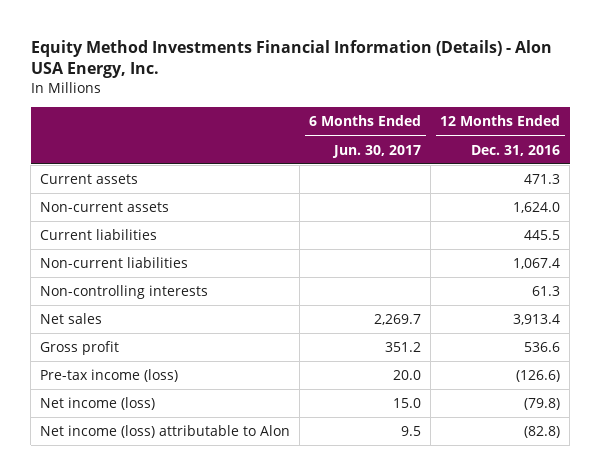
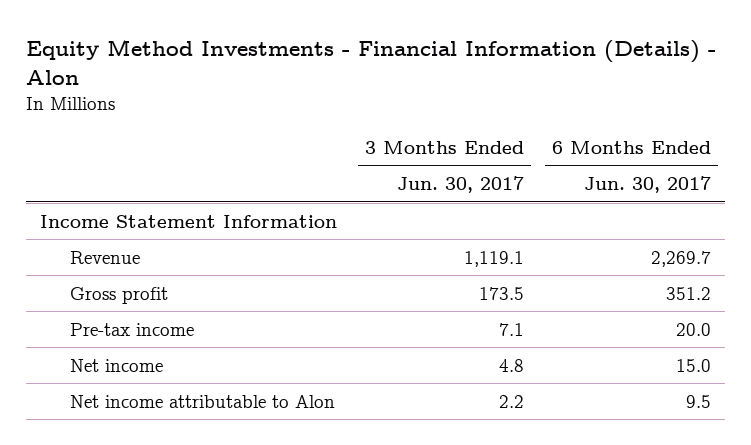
- Equity Method Investments Financial Information (Details) - Alon USA Energy, Inc.
+ Equity Method Investments - Financial Information (Details) - Alon
- | 6 Months Ended Jun. 30, 2017 | 12 Months Ended Dec. 31, 2016
+ | 3 Months Ended Jun. 30, 2017 | 6 Months Ended Jun. 30, 2017
- Current assets | | 471.3
- Non-current assets | | 1,624.0
- Current liabilities | | 445.5
- Non-current liabilities | | 1,067.4
- Non-controlling interests | | 61.3
- Net sales | 2,269.7 | 3,913.4
+ Income Statement Information
+ Revenue | 1,119.1 | 2,269.7
- Pre-tax income (loss) | 20.0 | (126.6)
- Net income (loss) | 15.0 | (79.8)
- Net income (loss) attributable to Alon | 9.5 | (82.8)
+ Pre-tax income | 7.1 | 20.0
+ Net income | 4.8 | 15.0
+ Net income attributable to Alon | 2.2 | 9.5

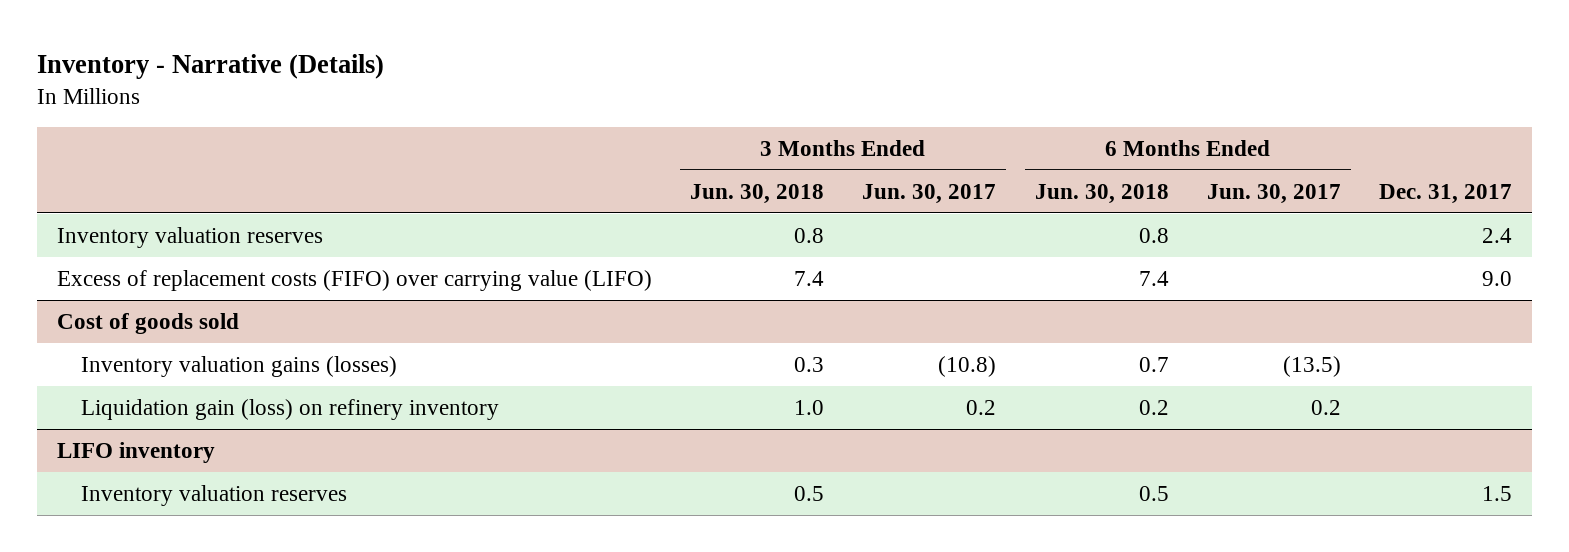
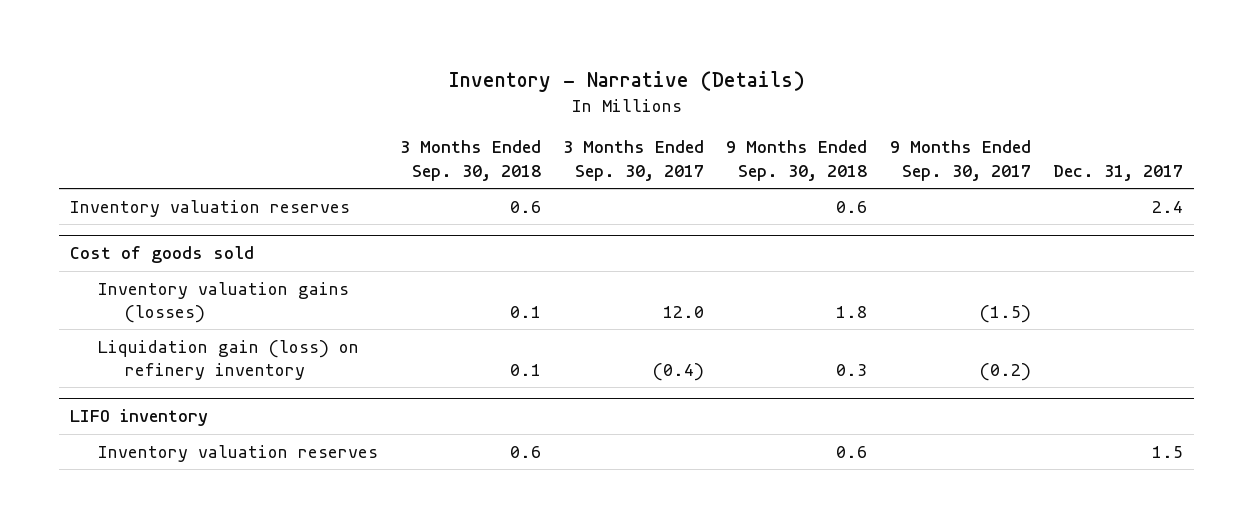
- | 3 Months Ended Jun. 30, 2018 | 3 Months Ended Jun. 30, 2017 | 6 Months Ended Jun. 30, 2018 | 6 Months Ended Jun. 30, 2017 | Dec. 31, 2017
+ | 3 Months Ended Sep. 30, 2018 | 3 Months Ended Sep. 30, 2017 | 9 Months Ended Sep. 30, 2018 | 9 Months Ended Sep. 30, 2017 | Dec. 31, 2017
- Excess of replacement costs (FIFO) over carrying value (LIFO) | 7.4 | | 7.4 | | 9.0

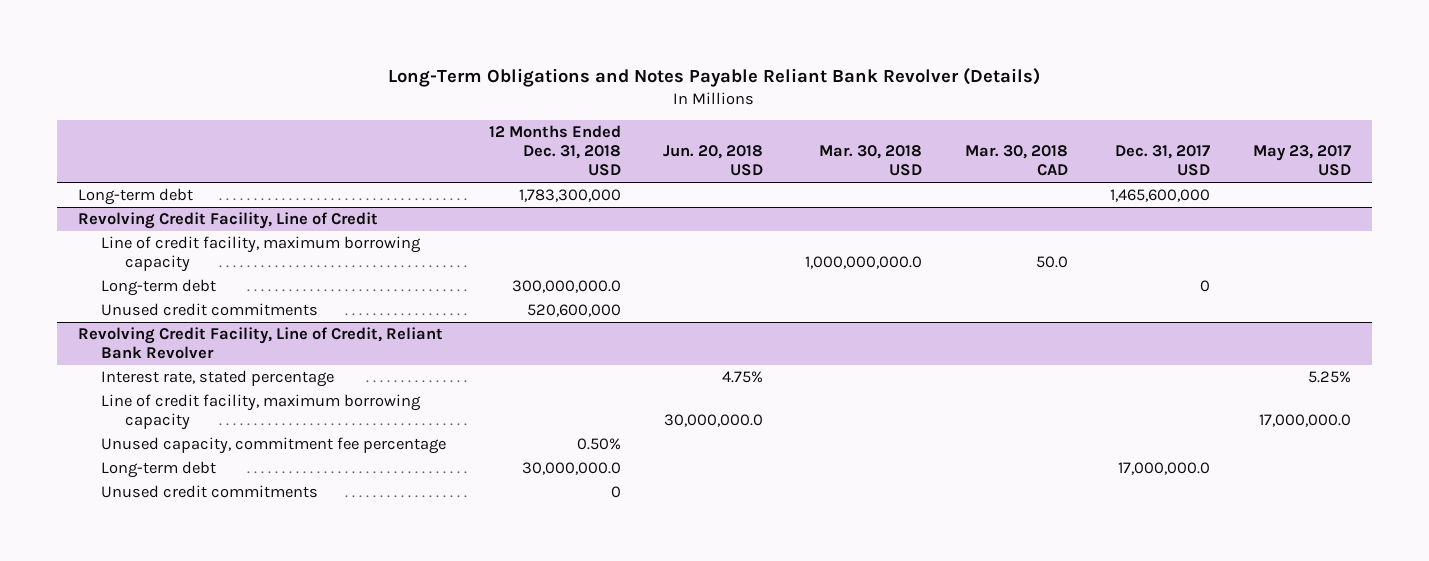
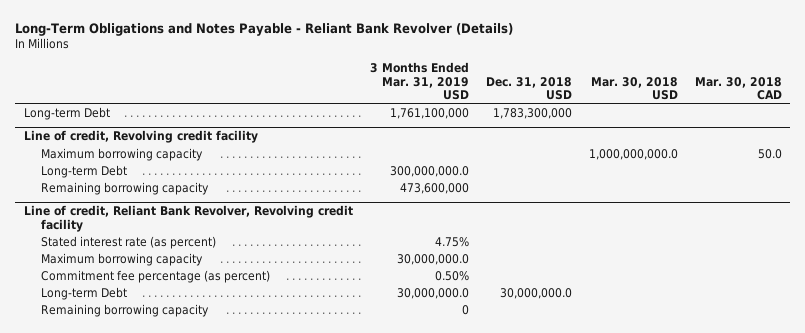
- Long-Term Obligations and Notes Payable Reliant Bank Revolver (Details)
+ Long-Term Obligations and Notes Payable - Reliant Bank Revolver (Details)
- | 12 Months Ended Dec. 31, 2018 USD | Jun. 20, 2018 USD | Mar. 30, 2018 USD | Mar. 30, 2018 CAD | Dec. 31, 2017 USD | May 23, 2017 USD
+ | 3 Months Ended Mar. 31, 2019 USD | Dec. 31, 2018 USD | Mar. 30, 2018 USD | Mar. 30, 2018 CAD
- Long-term debt | 1,783,300,000 | | | | 1,465,600,000 |
- Revolving Credit Facility, Line of Credit
- Line of credit facility, maximum borrowing capacity | | | 1,000,000,000.0 | 50.0 | |
- Long-term debt | 300,000,000.0 | | | | 0 |
- Unused credit commitments | 520,600,000 | | | | |
- Revolving Credit Facility, Line of Credit, Reliant Bank Revolver
- Interest rate, stated percentage | | 4.75% | | | | 5.25%
- Line of credit facility, maximum borrowing capacity | | 30,000,000.0 | | | | 17,000,000.0
- Unused capacity, commitment fee percentage | 0.50% | | | | |
- Long-term debt | 30,000,000.0 | | | | 17,000,000.0 |
- Unused credit commitments | 0 | | | | |
+ Long-term Debt | 1,761,100,000 | 1,783,300,000 | |
+ Line of credit, Revolving credit facility
+ Maximum borrowing capacity | | | 1,000,000,000.0 | 50.0
+ Long-term Debt | 300,000,000.0 | | |
+ Remaining borrowing capacity | 473,600,000 | | |
+ Line of credit, Reliant Bank Revolver, Revolving credit facility
+ Stated interest rate (as percent) | 4.75% | | |
+ Maximum borrowing capacity | 30,000,000.0 | | |
+ Commitment fee percentage (as percent) | 0.50% | | |
+ Long-term Debt | 30,000,000.0 | 30,000,000.0 | |
+ Remaining borrowing capacity | 0 | | |

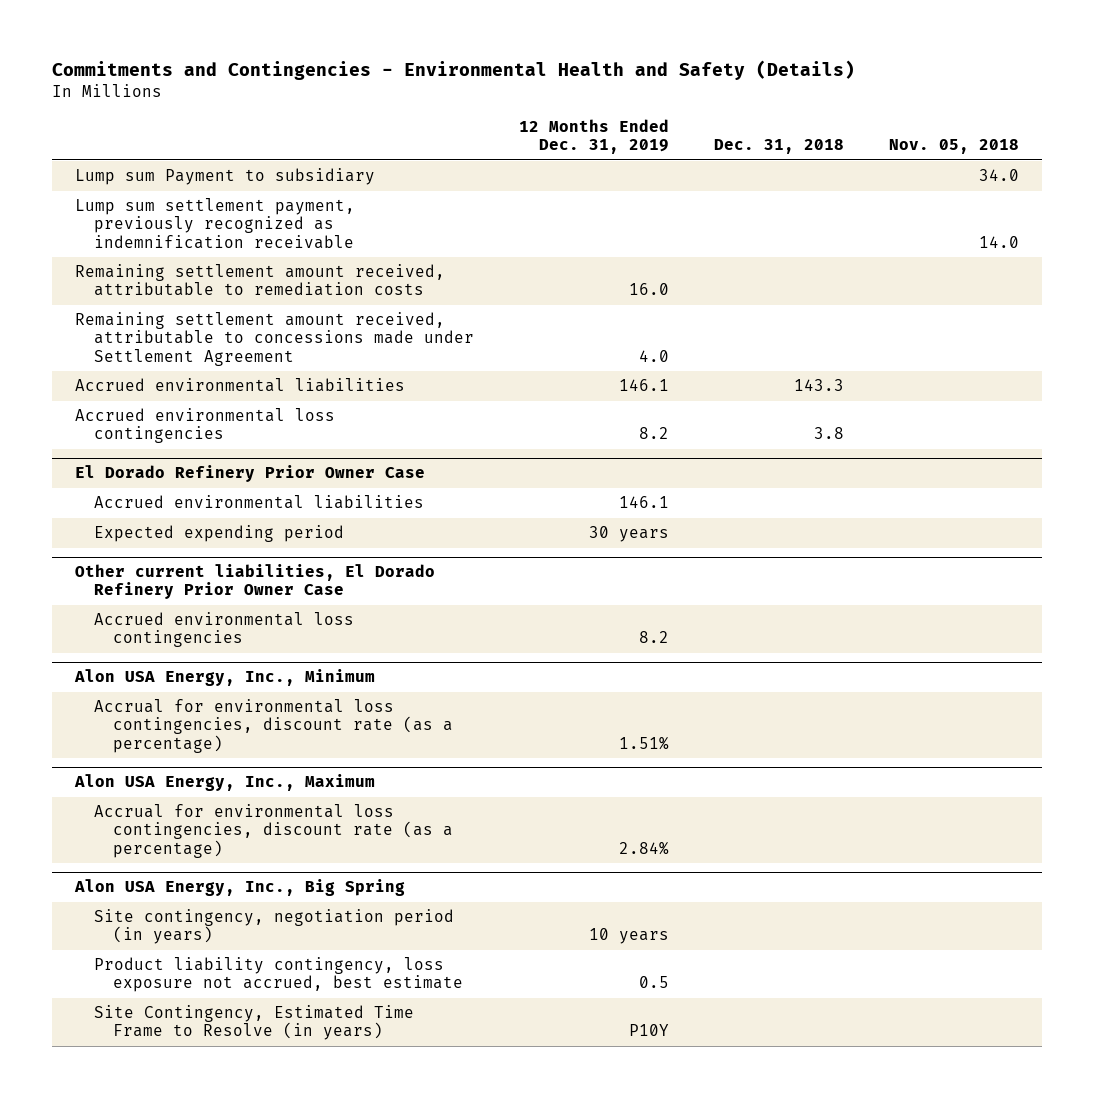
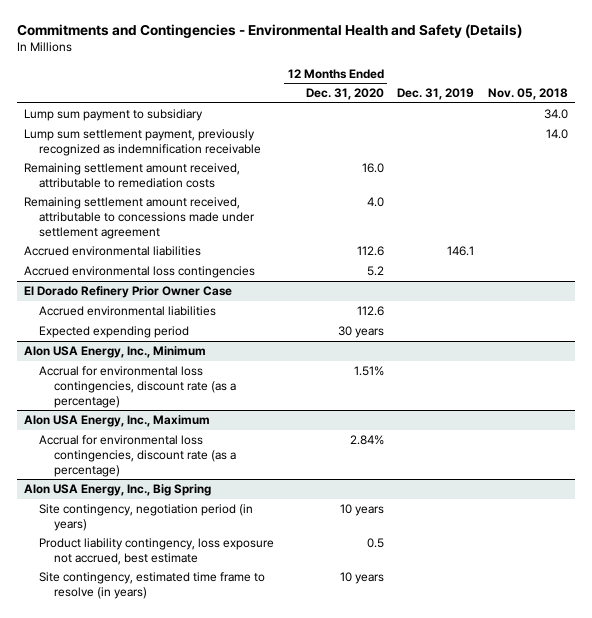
- | 12 Months Ended Dec. 31, 2019 | Dec. 31, 2018 | Nov. 05, 2018
+ | 12 Months Ended Dec. 31, 2020 | Dec. 31, 2019 | Nov. 05, 2018
- Lump sum Payment to subsidiary | | | 34.0
+ Lump sum payment to subsidiary | | | 34.0
- Remaining settlement amount received, attributable to concessions made under Settlement Agreement | 4.0 | |
+ Remaining settlement amount received, attributable to concessions made under settlement agreement | 4.0 | |
- Other current liabilities, El Dorado Refinery Prior Owner Case
- Accrued environmental loss contingencies | 8.2 | |
@ Alon USA Energy, Inc., Big Spring
- Site Contingency, Estimated Time Frame to Resolve (in years) | P10Y | |
+ Site contingency, estimated time frame to resolve (in years) | 10 years | |

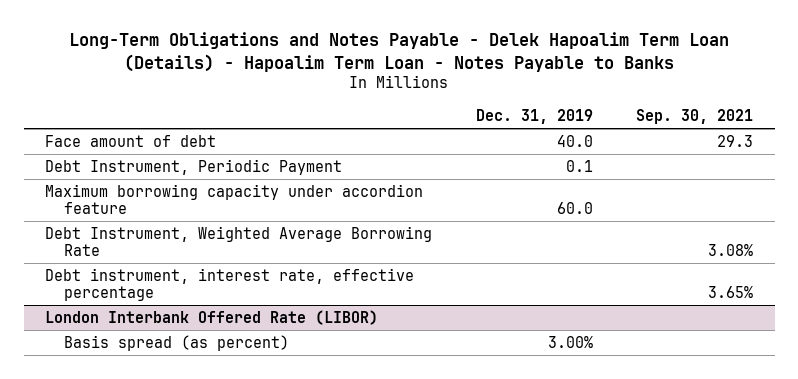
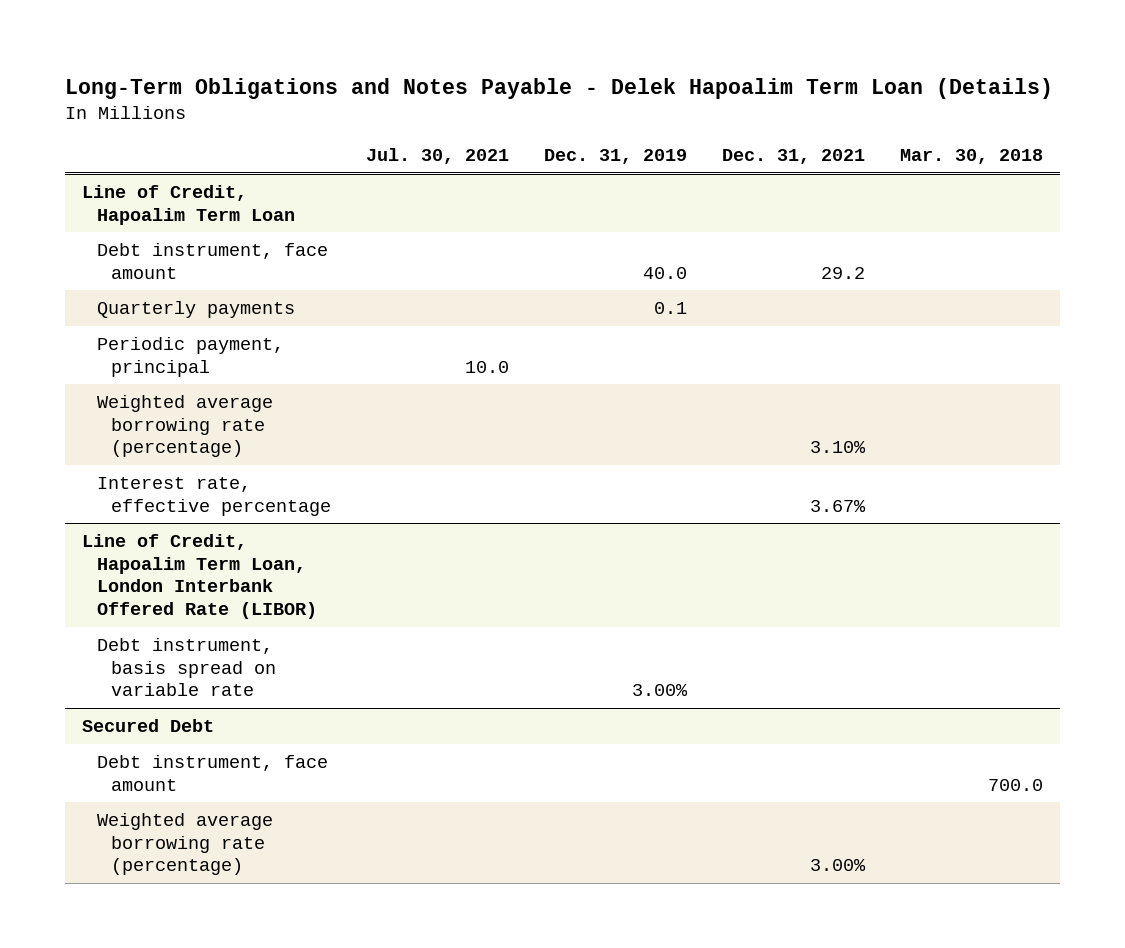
- Long-Term Obligations and Notes Payable - Delek Hapoalim Term Loan (Details) - Hapoalim Term Loan - Notes Payable to Banks
+ Long-Term Obligations and Notes Payable - Delek Hapoalim Term Loan (Details)
- | Dec. 31, 2019 | Sep. 30, 2021
+ | Jul. 30, 2021 | Dec. 31, 2019 | Dec. 31, 2021 | Mar. 30, 2018
- Face amount of debt | 40.0 | 29.3
- Debt Instrument, Periodic Payment | 0.1 |
- Maximum borrowing capacity under accordion feature | 60.0 |
- Debt Instrument, Weighted Average Borrowing Rate | | 3.08%
- Debt instrument, interest rate, effective percentage | | 3.65%
- London Interbank Offered Rate (LIBOR)
- Basis spread (as percent) | 3.00% |
+ Line of Credit, Hapoalim Term Loan
+ Debt instrument, face amount | | 40.0 | 29.2 |
+ Quarterly payments | | 0.1 | |
+ Periodic payment, principal | 10.0 | | |
+ Weighted average borrowing rate (percentage) | | | 3.10% |
+ Interest rate, effective percentage | | | 3.67% |
+ Line of Credit, Hapoalim Term Loan, London Interbank Offered Rate (LIBOR)
+ Debt instrument, basis spread on variable rate | | 3.00% | |
+ Secured Debt
+ Debt instrument, face amount | | | | 700.0
+ Weighted average borrowing rate (percentage) | | | 3.00% |

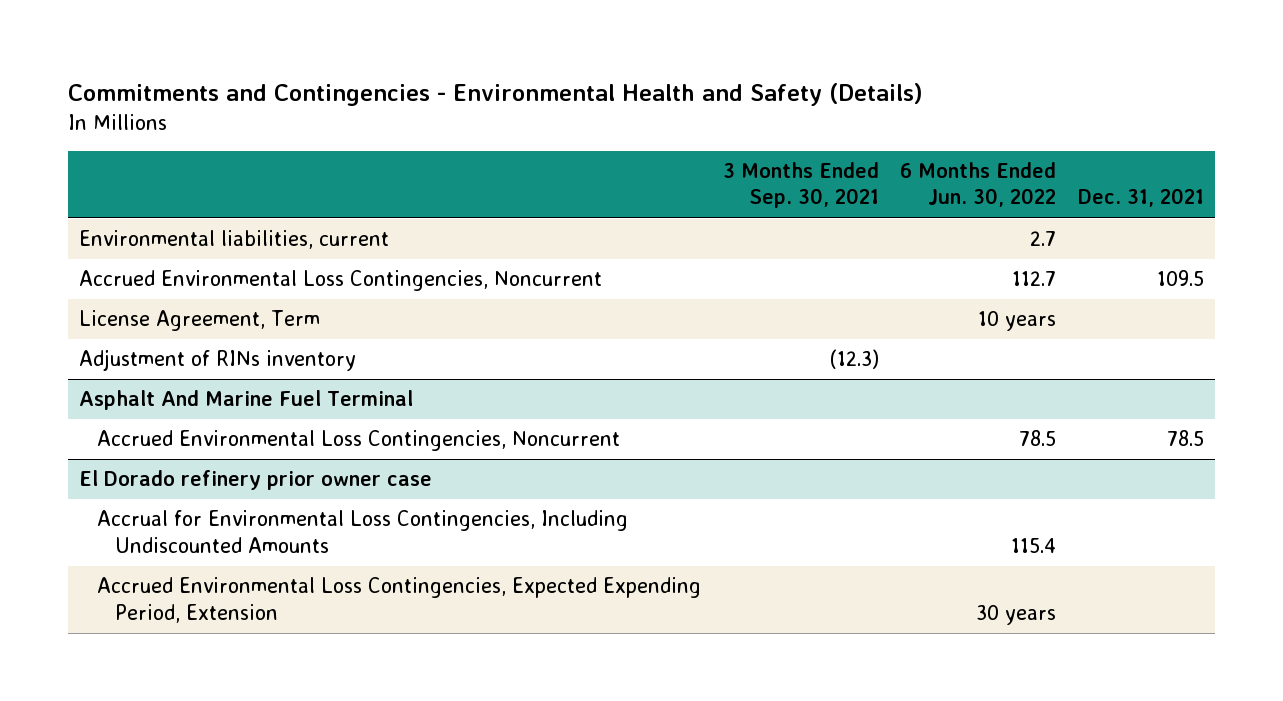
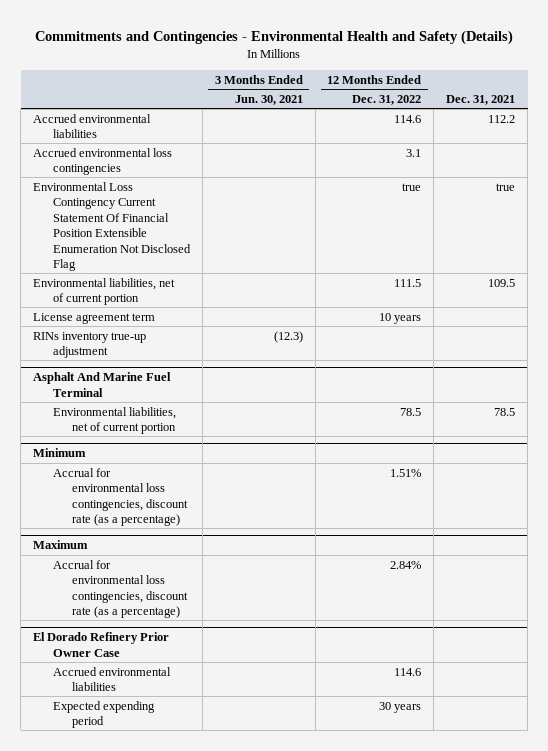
- | 3 Months Ended Sep. 30, 2021 | 6 Months Ended Jun. 30, 2022 | Dec. 31, 2021
+ | 3 Months Ended Jun. 30, 2021 | 12 Months Ended Dec. 31, 2022 | Dec. 31, 2021
- Environmental liabilities, current | | 2.7 |
- Accrued Environmental Loss Contingencies, Noncurrent | | 112.7 | 109.5
- License Agreement, Term | | 10 years |
- Adjustment of RINs inventory | (12.3) | |
+ Accrued environmental liabilities | | 114.6 | 112.2
+ Accrued environmental loss contingencies | | 3.1 |
+ Environmental Loss Contingency Current Statement Of Financial Position Extensible Enumeration Not Disclosed Flag | | true | true
+ Environmental liabilities, net of current portion | | 111.5 | 109.5
+ License agreement term | | 10 years |
+ RINs inventory true-up adjustment | (12.3) | |
@ Asphalt And Marine Fuel Terminal
- Accrued Environmental Loss Contingencies, Noncurrent | | 78.5 | 78.5
- El Dorado refinery prior owner case
- Accrual for Environmental Loss Contingencies, Including Undiscounted Amounts | | 115.4 |
- Accrued Environmental Loss Contingencies, Expected Expending Period, Extension | | 30 years |
@ Asphalt And Marine Fuel Terminal
+ Environmental liabilities, net of current portion | | 78.5 | 78.5
+ Minimum
+ Accrual for environmental loss contingencies, discount rate (as a percentage) | | 1.51% |
+ Maximum
+ Accrual for environmental loss contingencies, discount rate (as a percentage) | | 2.84% |
+ El Dorado Refinery Prior Owner Case
+ Accrued environmental liabilities | | 114.6 |
+ Expected expending period | | 30 years |

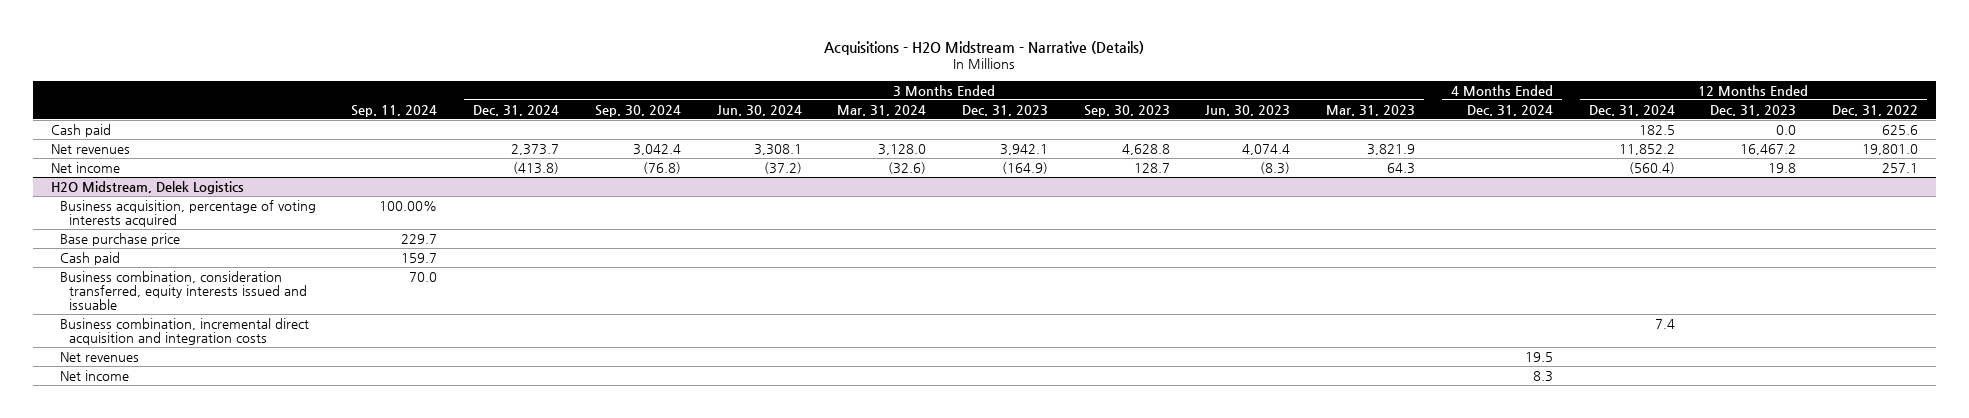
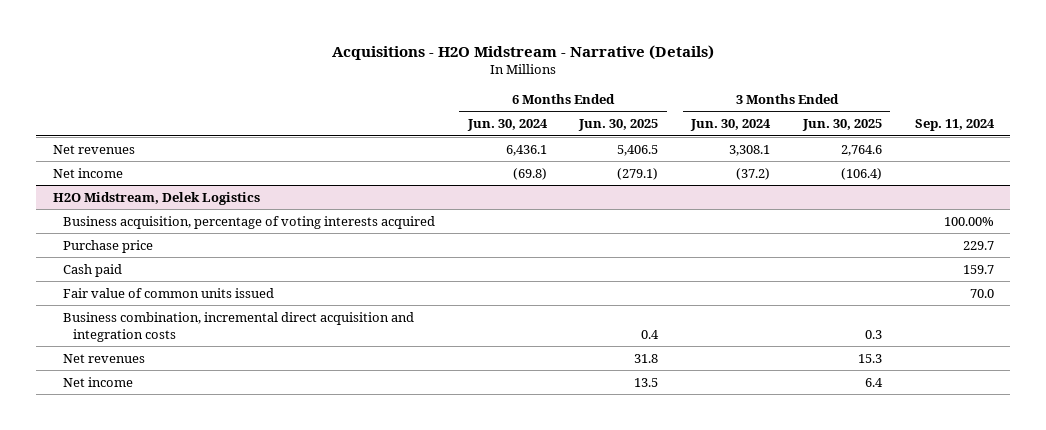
- | Sep. 11, 2024 | 3 Months Ended Dec. 31, 2024 | 3 Months Ended Sep. 30, 2024 | 3 Months Ended Jun. 30, 2024 | 3 Months Ended Mar. 31, 2024 | 3 Months Ended Dec. 31, 2023 | 3 Months Ended Sep. 30, 2023 | 3 Months Ended Jun. 30, 2023 | 3 Months Ended Mar. 31, 2023 | 4 Months Ended Dec. 31, 2024 | 12 Months Ended Dec. 31, 2024 | 12 Months Ended Dec. 31, 2023 | 12 Months Ended Dec. 31, 2022
+ | 6 Months Ended Jun. 30, 2024 | 6 Months Ended Jun. 30, 2025 | 3 Months Ended Jun. 30, 2024 | 3 Months Ended Jun. 30, 2025 | Sep. 11, 2024
- Cash paid | | | | | | | | | | | 182.5 | 0.0 | 625.6
@ H2O Midstream, Delek Logistics
- Base purchase price | 229.7 | | | | | | | | | | | |
+ Purchase price | | | | | 229.7
- Business combination, consideration transferred, equity interests issued and issuable | 70.0 | | | | | | | | | | | |
+ Fair value of common units issued | | | | | 70.0

